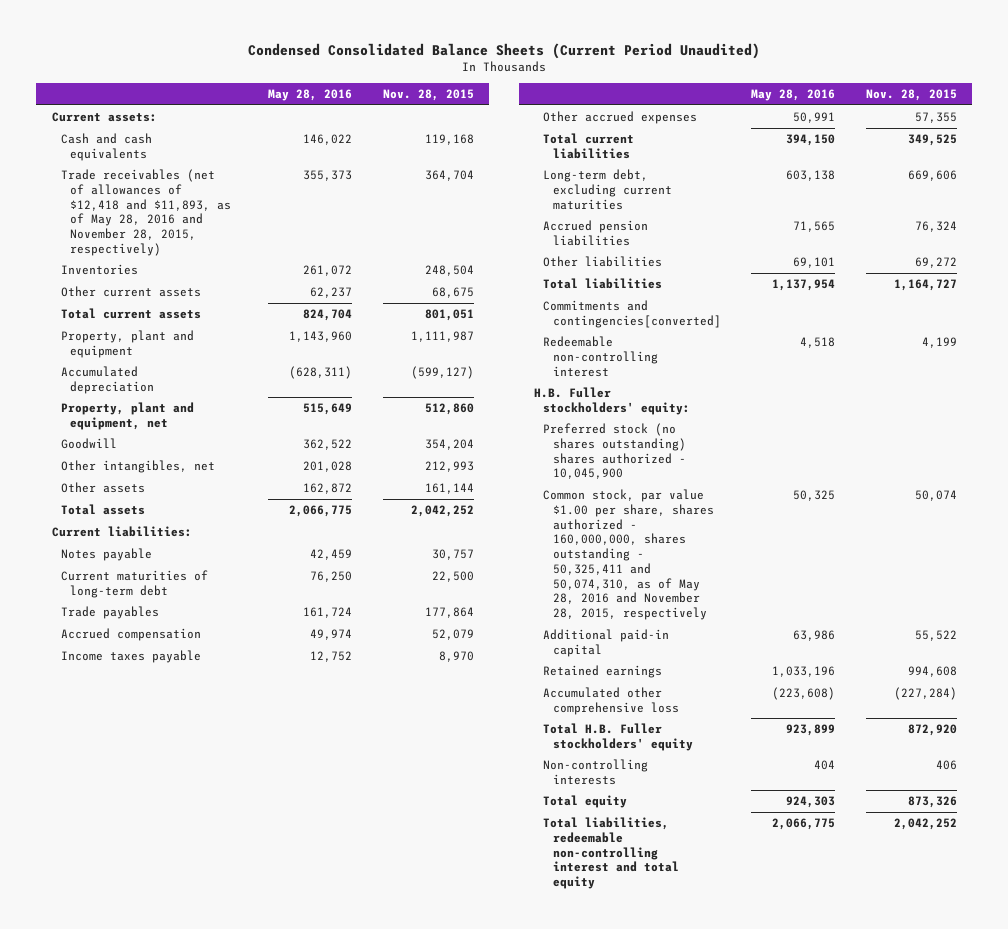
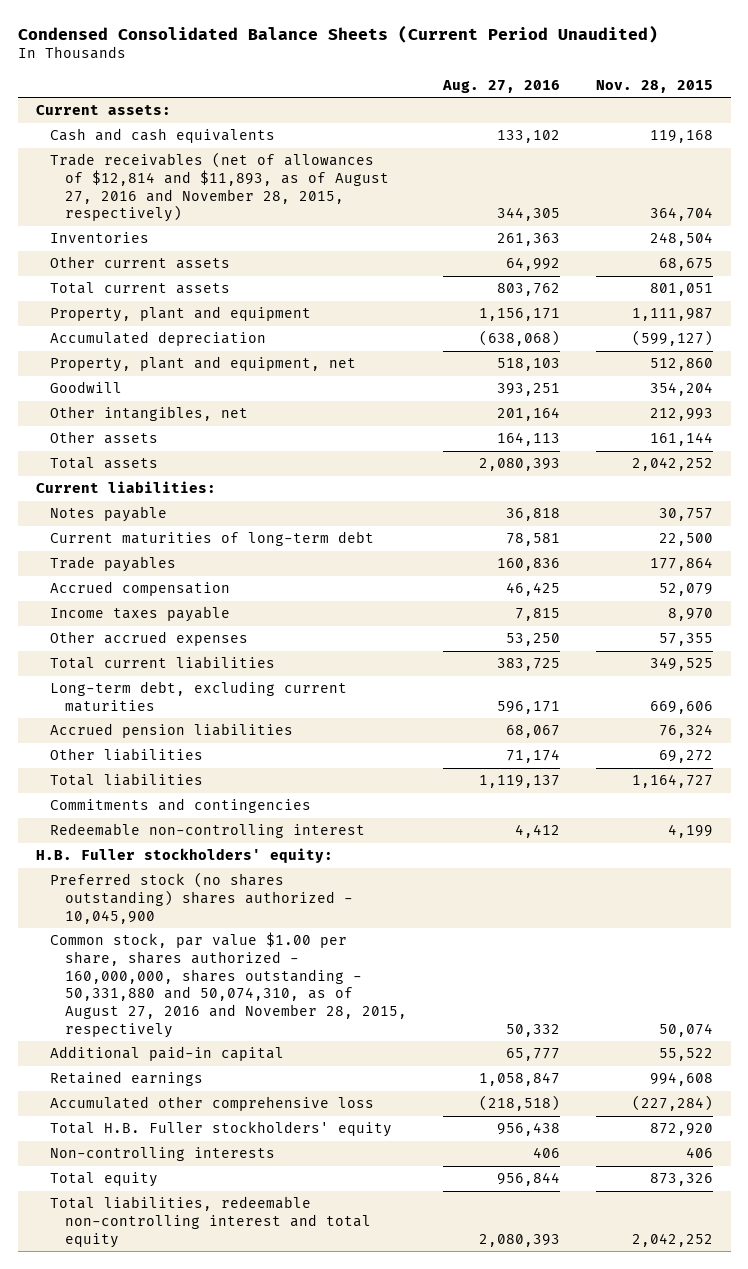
- | May 28, 2016 | Nov. 28, 2015
+ | Aug. 27, 2016 | Nov. 28, 2015
- Trade receivables (net of allowances of $12,418 and $11,893, as of May 28, 2016 and November 28, 2015, respectively) | 355,373 | 364,704
+ Trade receivables (net of allowances of $12,814 and $11,893, as of August 27, 2016 and November 28, 2015, respectively) | 344,305 | 364,704
- Commitments and contingencies[converted]
+ Commitments and contingencies
- Common stock, par value $1.00 per share, shares authorized - 160,000,000, shares outstanding - 50,325,411 and 50,074,310, as of May 28, 2016 and November 28, 2015, respectively | 50,325 | 50,074
+ Common stock, par value $1.00 per share, shares authorized - 160,000,000, shares outstanding - 50,331,880 and 50,074,310, as of August 27, 2016 and November 28, 2015, respectively | 50,332 | 50,074

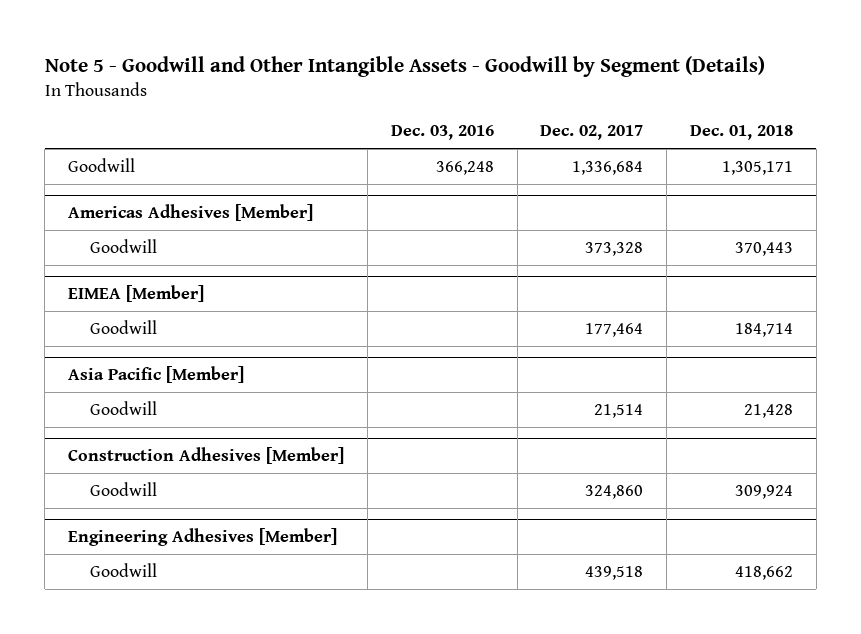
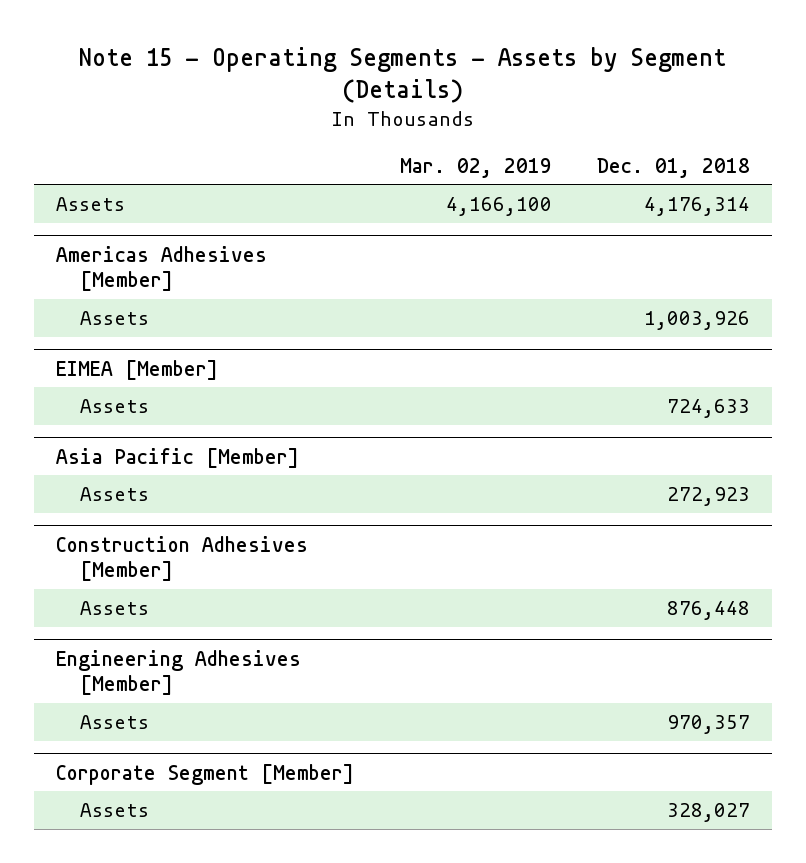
- Note 5 - Goodwill and Other Intangible Assets - Goodwill by Segment (Details)
+ Note 15 - Operating Segments - Assets by Segment (Details)
- | Dec. 03, 2016 | Dec. 02, 2017 | Dec. 01, 2018
+ | Mar. 02, 2019 | Dec. 01, 2018
- Goodwill | 366,248 | 1,336,684 | 1,305,171
+ Assets | 4,166,100 | 4,176,314
@ Americas Adhesives [Member]
- Goodwill | | 373,328 | 370,443
+ Assets | | 1,003,926
@ EIMEA [Member]
- Goodwill | | 177,464 | 184,714
+ Assets | | 724,633
@ Asia Pacific [Member]
- Goodwill | | 21,514 | 21,428
+ Assets | | 272,923
@ Construction Adhesives [Member]
- Goodwill | | 324,860 | 309,924
+ Assets | | 876,448
@ Engineering Adhesives [Member]
- Goodwill | | 439,518 | 418,662
+ Assets | | 970,357
+ Corporate Segment [Member]
+ Assets | | 328,027

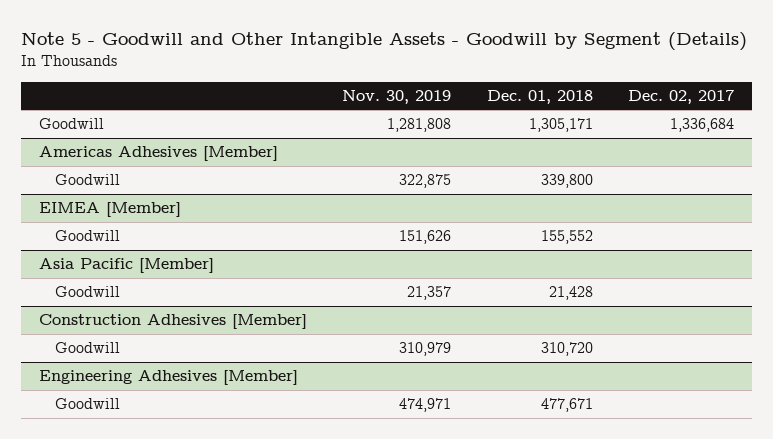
- Note 15 - Operating Segments - Assets by Segment (Details)
+ Note 5 - Goodwill and Other Intangible Assets - Goodwill by Segment (Details)
- | Mar. 02, 2019 | Dec. 01, 2018
+ | Nov. 30, 2019 | Dec. 01, 2018 | Dec. 02, 2017
- Assets | 4,166,100 | 4,176,314
+ Goodwill | 1,281,808 | 1,305,171 | 1,336,684
@ Americas Adhesives [Member]
- Assets | | 1,003,926
+ Goodwill | 322,875 | 339,800 |
@ EIMEA [Member]
- Assets | | 724,633
+ Goodwill | 151,626 | 155,552 |
@ Asia Pacific [Member]
- Assets | | 272,923
+ Goodwill | 21,357 | 21,428 |
@ Construction Adhesives [Member]
- Assets | | 876,448
+ Goodwill | 310,979 | 310,720 |
@ Engineering Adhesives [Member]
- Assets | | 970,357
- Corporate Segment [Member]
- Assets | | 328,027
@ Engineering Adhesives [Member]
+ Goodwill | 474,971 | 477,671 |

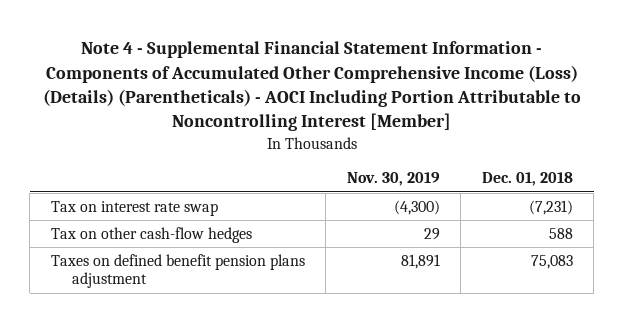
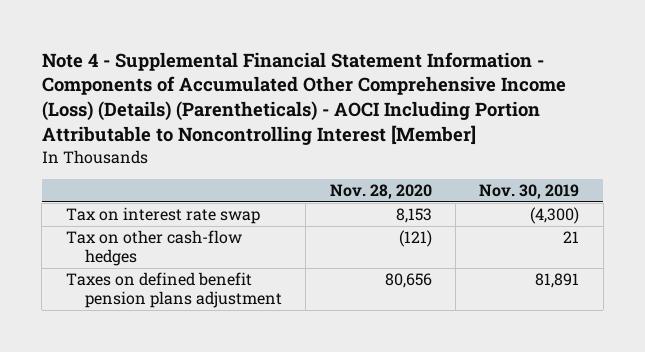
- | Nov. 30, 2019 | Dec. 01, 2018
+ | Nov. 28, 2020 | Nov. 30, 2019
- Tax on other cash-flow hedges | 29 | 588
+ Tax on other cash-flow hedges | (121) | 21

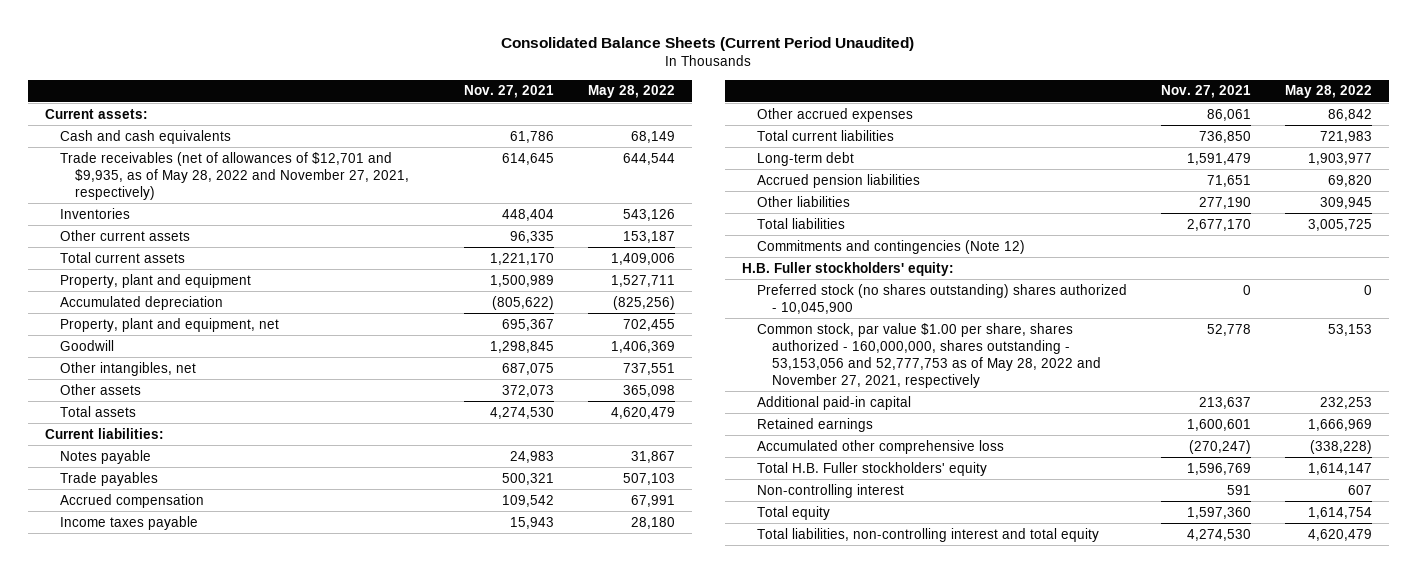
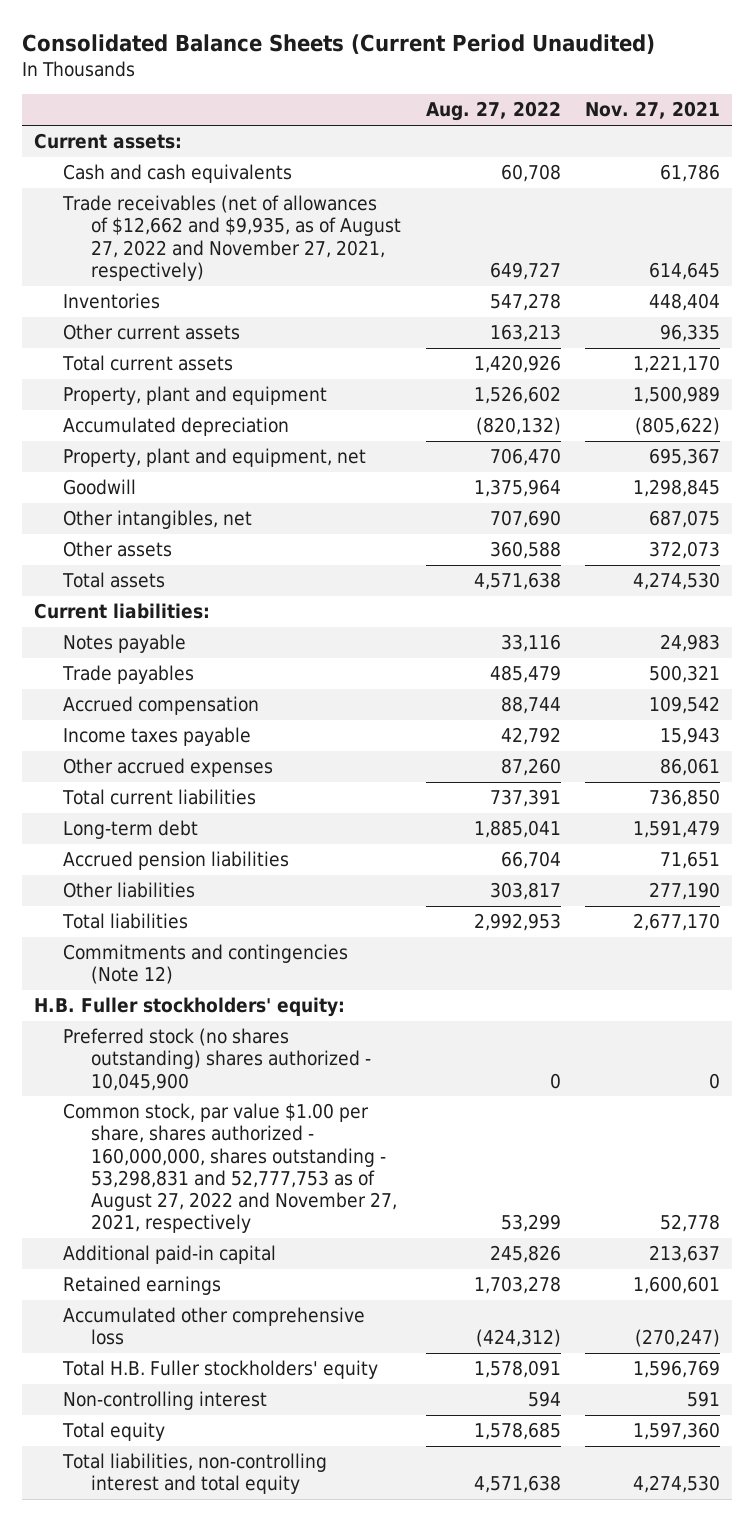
- | Nov. 27, 2021 | May 28, 2022
+ | Aug. 27, 2022 | Nov. 27, 2021
- Trade receivables (net of allowances of $12,701 and $9,935, as of May 28, 2022 and November 27, 2021, respectively) | 614,645 | 644,544
+ Trade receivables (net of allowances of $12,662 and $9,935, as of August 27, 2022 and November 27, 2021, respectively) | 649,727 | 614,645
- Common stock, par value $1.00 per share, shares authorized - 160,000,000, shares outstanding - 53,153,056 and 52,777,753 as of May 28, 2022 and November 27, 2021, respectively | 52,778 | 53,153
+ Common stock, par value $1.00 per share, shares authorized - 160,000,000, shares outstanding - 53,298,831 and 52,777,753 as of August 27, 2022 and November 27, 2021, respectively | 53,299 | 52,778

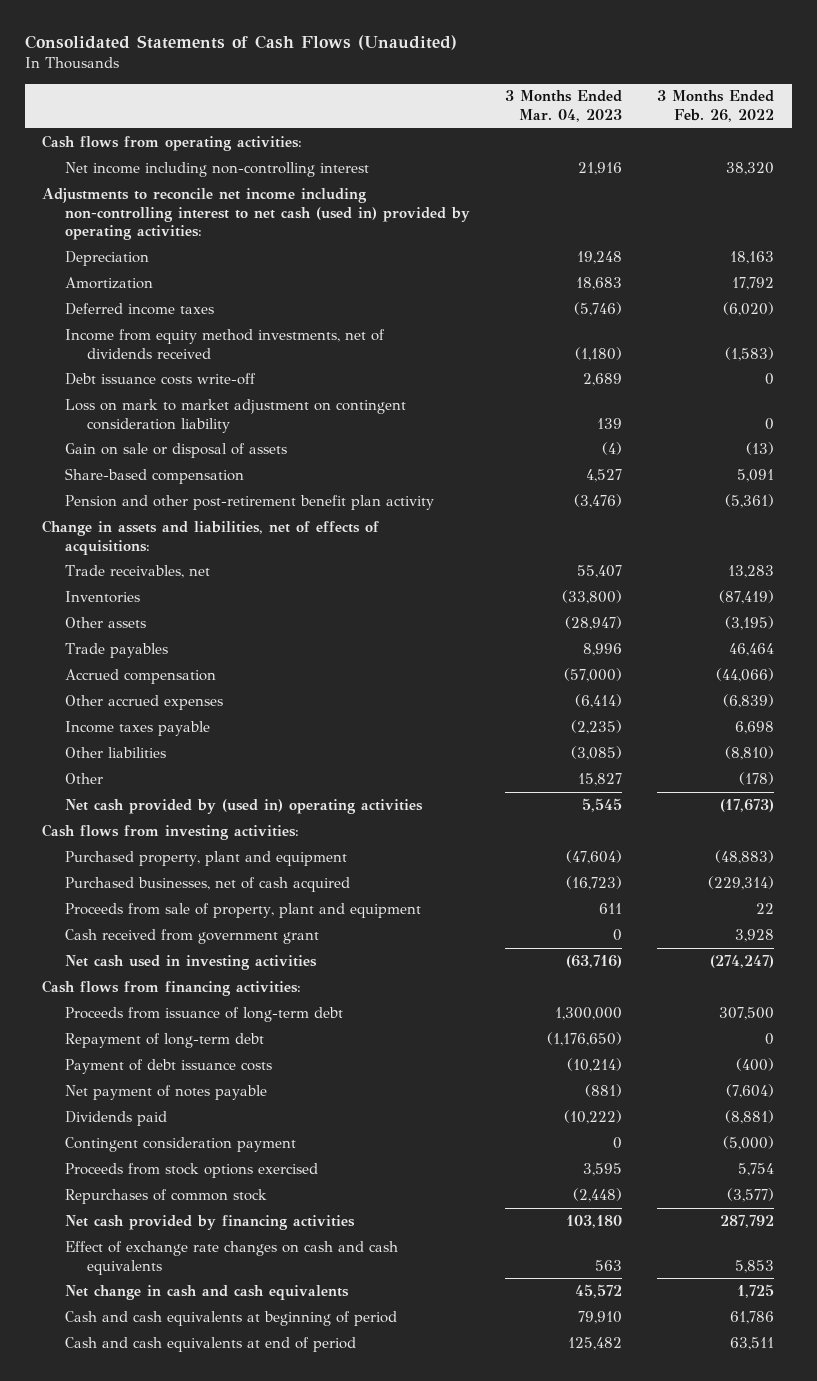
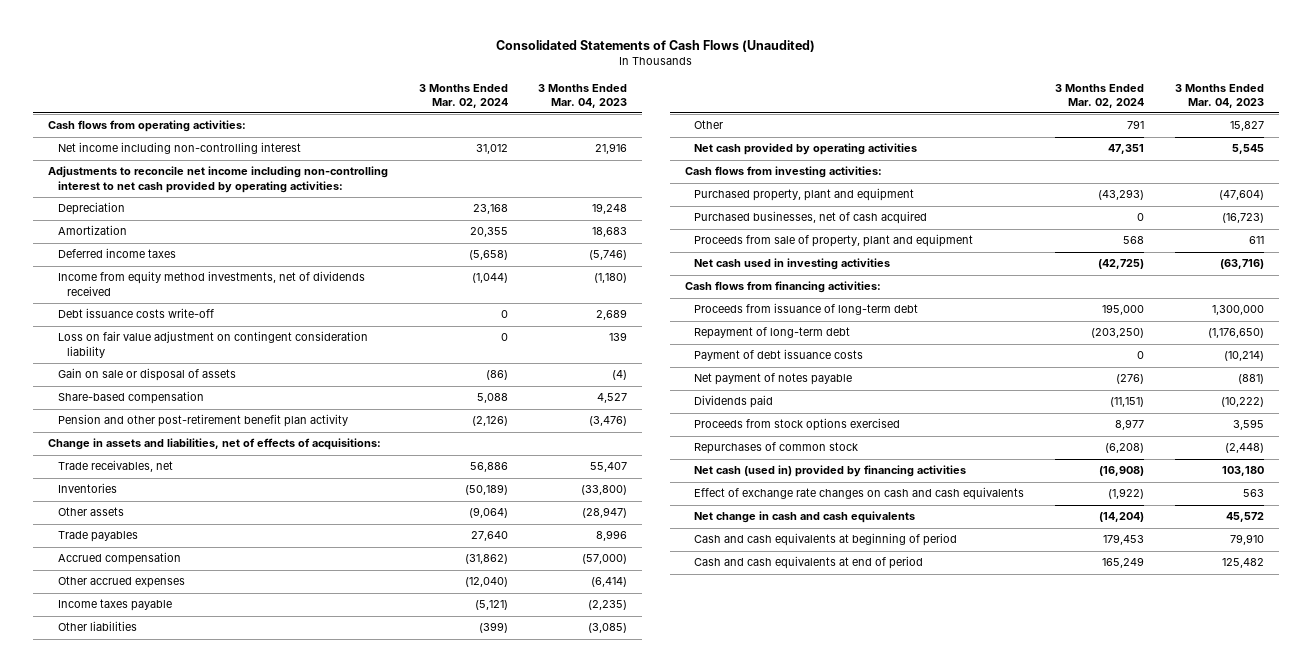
- | 3 Months Ended Mar. 04, 2023 | 3 Months Ended Feb. 26, 2022
+ | 3 Months Ended Mar. 02, 2024 | 3 Months Ended Mar. 04, 2023
- Adjustments to reconcile net income including non-controlling interest to net cash (used in) provided by operating activities:
+ Adjustments to reconcile net income including non-controlling interest to net cash provided by operating activities:
- Loss on mark to market adjustment on contingent consideration liability | 139 | 0
+ Loss on fair value adjustment on contingent consideration liability | 0 | 139
- Net cash provided by (used in) operating activities | 5,545 | (17,673)
+ Net cash provided by operating activities | 47,351 | 5,545
- Cash received from government grant | 0 | 3,928
- Contingent consideration payment | 0 | (5,000)
- Net cash provided by financing activities | 103,180 | 287,792
+ Net cash (used in) provided by financing activities | (16,908) | 103,180

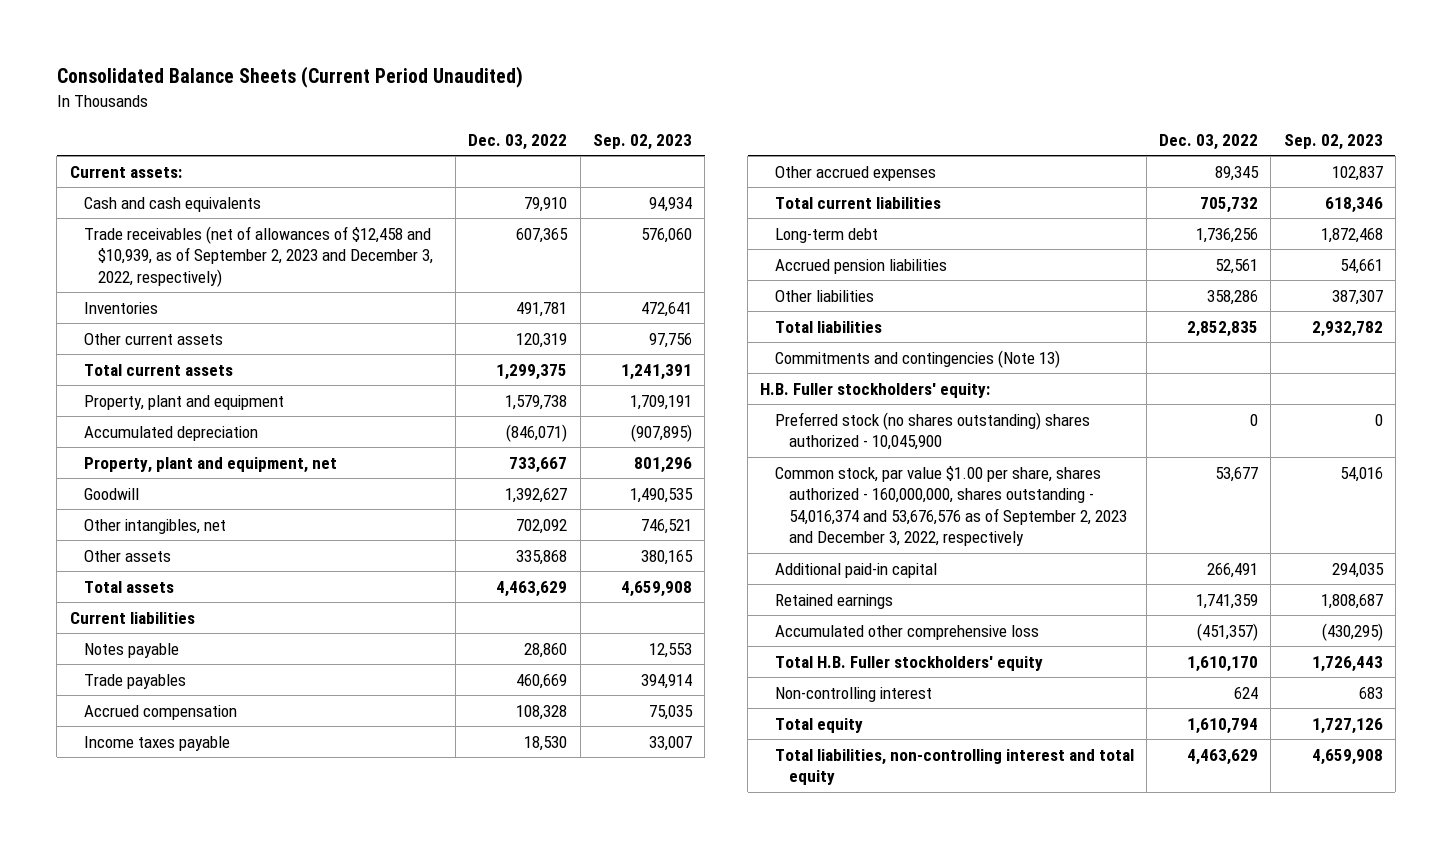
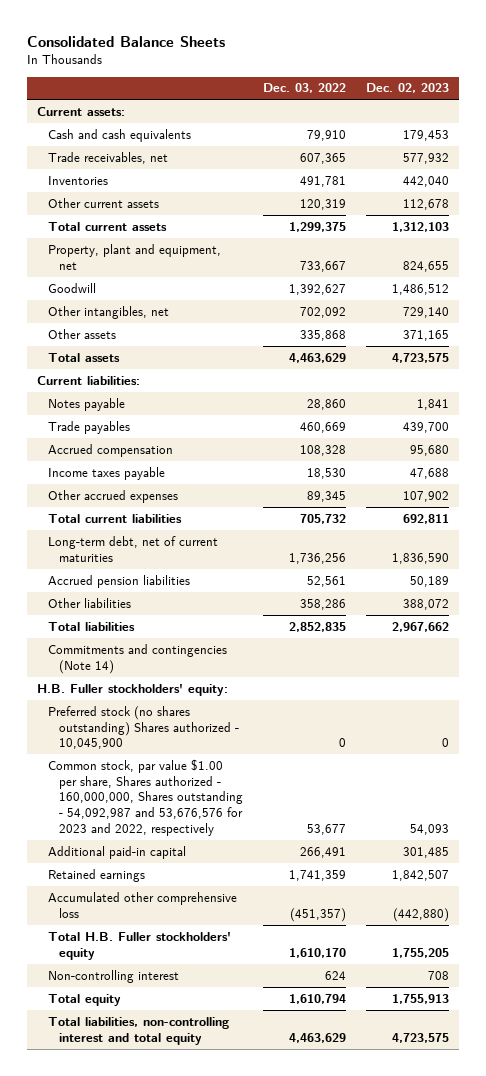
- Consolidated Balance Sheets (Current Period Unaudited)
+ Consolidated Balance Sheets
- | Dec. 03, 2022 | Sep. 02, 2023
+ | Dec. 03, 2022 | Dec. 02, 2023
- Trade receivables (net of allowances of $12,458 and $10,939, as of September 2, 2023 and December 3, 2022, respectively) | 607,365 | 576,060
+ Trade receivables, net | 607,365 | 577,932
- Property, plant and equipment | 1,579,738 | 1,709,191
- Accumulated depreciation | (846,071) | (907,895)
- Current liabilities
+ Current liabilities:
- Long-term debt | 1,736,256 | 1,872,468
+ Long-term debt, net of current maturities | 1,736,256 | 1,836,590
- Commitments and contingencies (Note 13)
+ Commitments and contingencies (Note 14)
- Preferred stock (no shares outstanding) shares authorized - 10,045,900 | 0 | 0
- Common stock, par value $1.00 per share, shares authorized - 160,000,000, shares outstanding - 54,016,374 and 53,676,576 as of September 2, 2023 and December 3, 2022, respectively | 53,677 | 54,016
+ Preferred stock (no shares outstanding) Shares authorized - 10,045,900 | 0 | 0
+ Common stock, par value $1.00 per share, Shares authorized - 160,000,000, Shares outstanding - 54,092,987 and 53,676,576 for 2023 and 2022, respectively | 53,677 | 54,093

